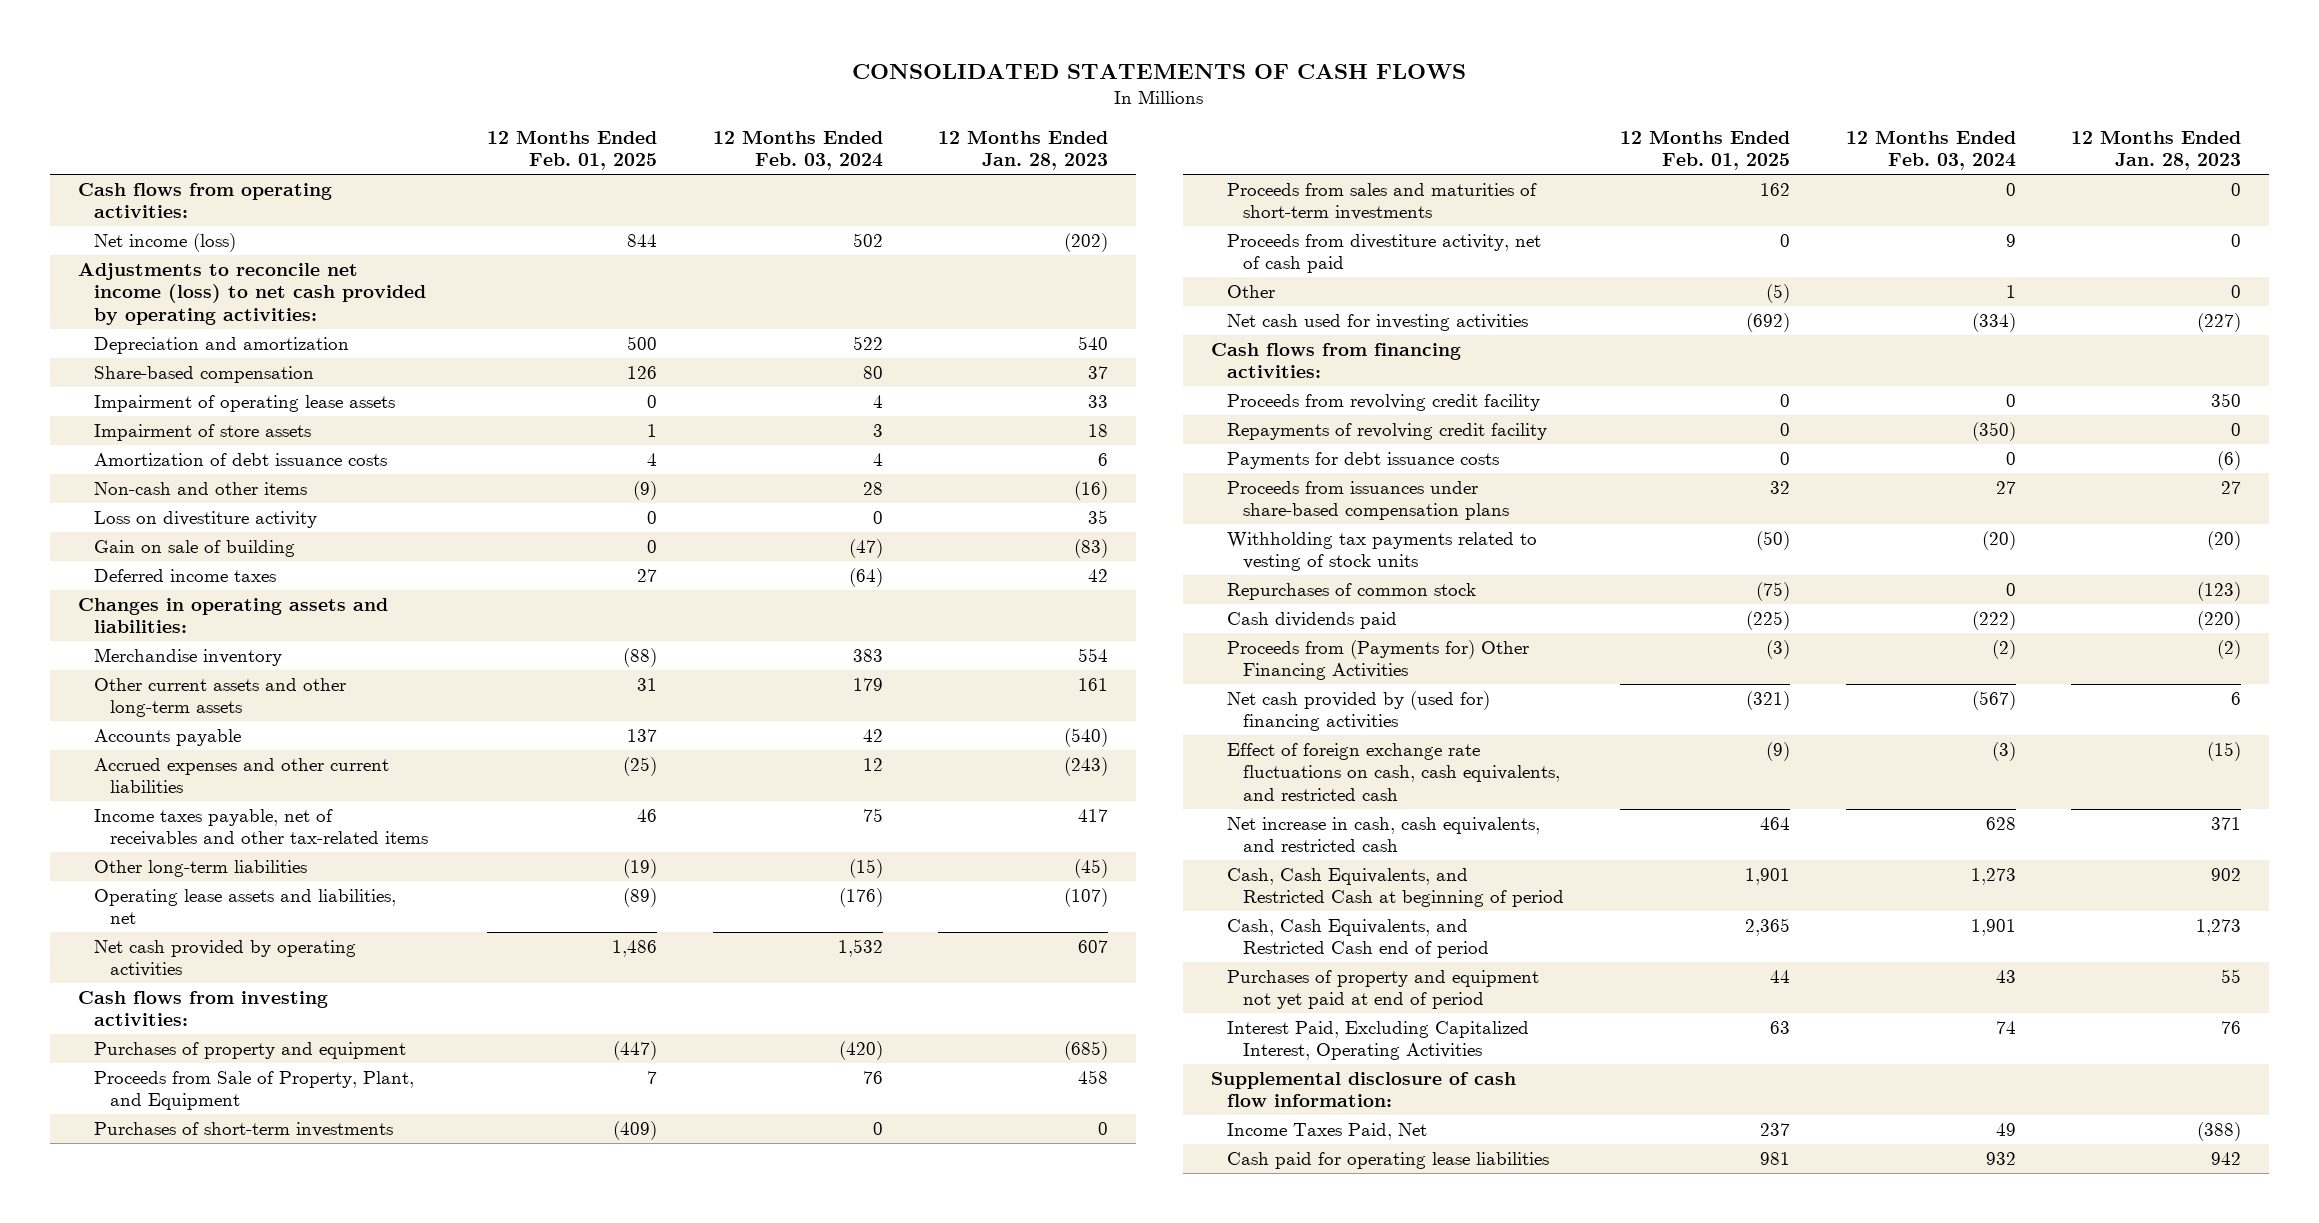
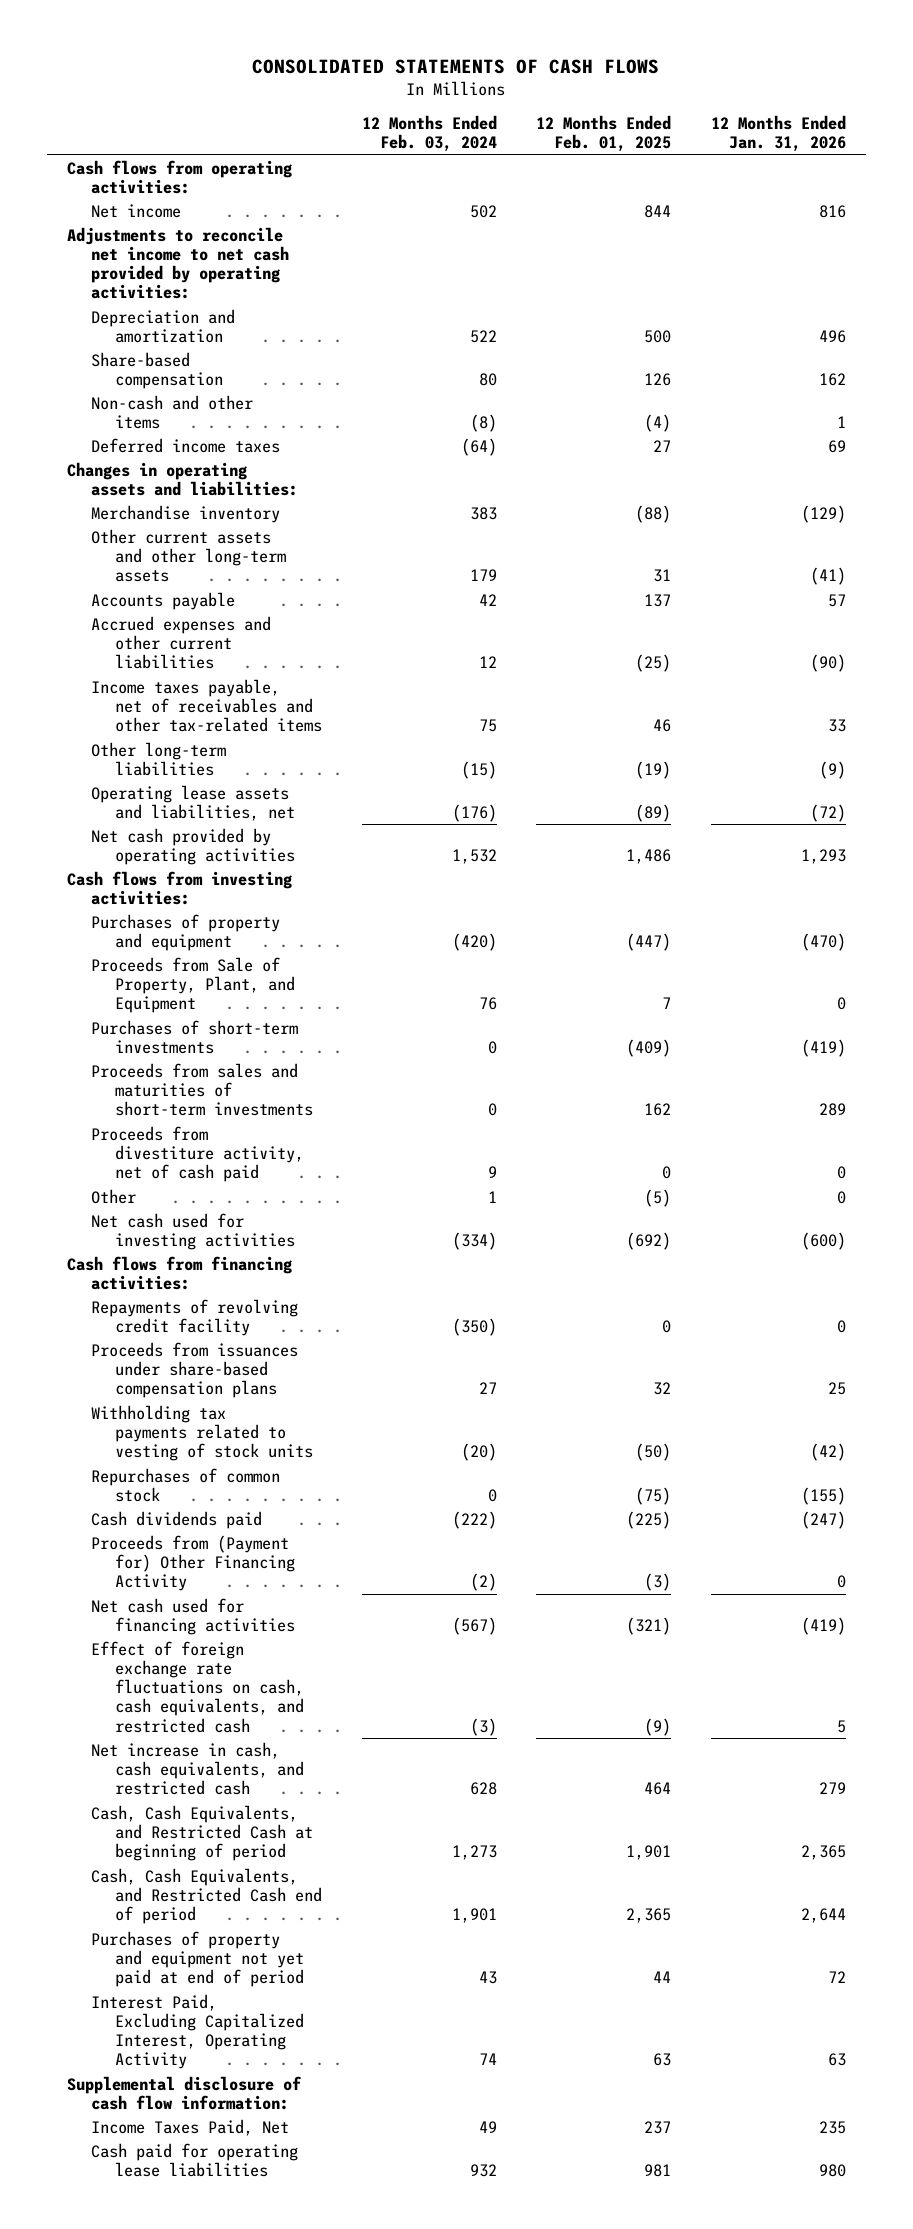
- | 12 Months Ended Feb. 01, 2025 | 12 Months Ended Feb. 03, 2024 | 12 Months Ended Jan. 28, 2023
+ | 12 Months Ended Feb. 03, 2024 | 12 Months Ended Feb. 01, 2025 | 12 Months Ended Jan. 31, 2026
- Net income (loss) | 844 | 502 | (202)
- Adjustments to reconcile net income (loss) to net cash provided by operating activities:
+ Net income | 502 | 844 | 816
+ Adjustments to reconcile net income to net cash provided by operating activities:
- Impairment of operating lease assets | 0 | 4 | 33
- Impairment of store assets | 1 | 3 | 18
- Amortization of debt issuance costs | 4 | 4 | 6
- Non-cash and other items | (9) | 28 | (16)
- Loss on divestiture activity | 0 | 0 | 35
- Gain on sale of building | 0 | (47) | (83)
+ Non-cash and other items | (8) | (4) | 1
- Proceeds from revolving credit facility | 0 | 0 | 350
- Payments for debt issuance costs | 0 | 0 | (6)
- Proceeds from (Payments for) Other Financing Activities | (3) | (2) | (2)
- Net cash provided by (used for) financing activities | (321) | (567) | 6
+ Proceeds from (Payment for) Other Financing Activity | (2) | (3) | 0
+ Net cash used for financing activities | (567) | (321) | (419)
- Interest Paid, Excluding Capitalized Interest, Operating Activities | 63 | 74 | 76
+ Interest Paid, Excluding Capitalized Interest, Operating Activity | 74 | 63 | 63

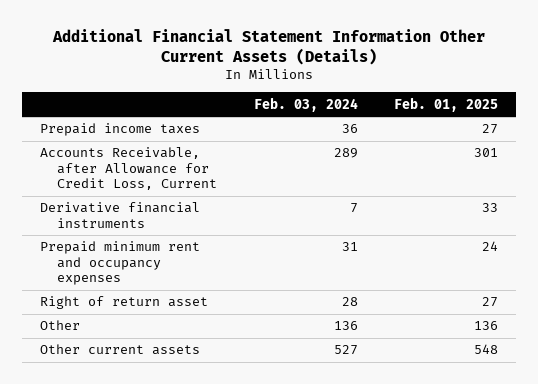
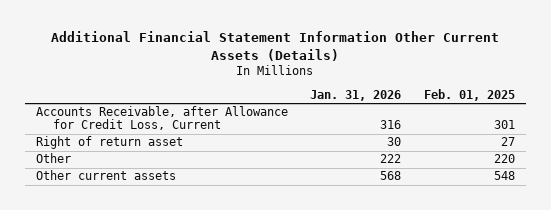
- | Feb. 03, 2024 | Feb. 01, 2025
+ | Jan. 31, 2026 | Feb. 01, 2025
- Prepaid income taxes | 36 | 27
- Derivative financial instruments | 7 | 33
- Prepaid minimum rent and occupancy expenses | 31 | 24
- Other | 136 | 136
+ Other | 222 | 220

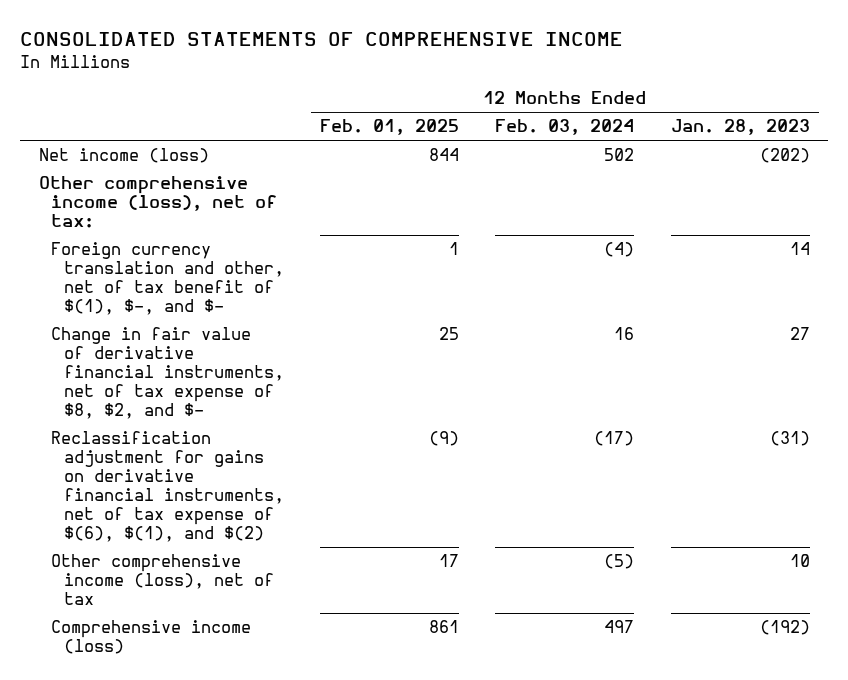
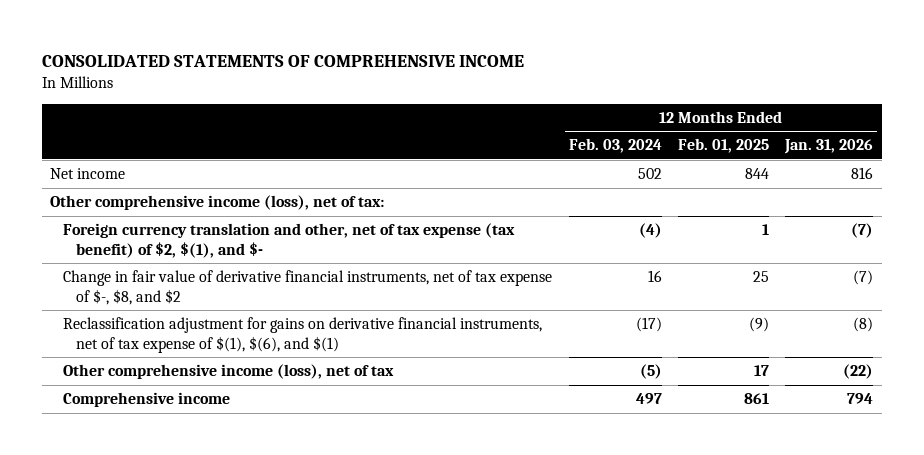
- | 12 Months Ended Feb. 01, 2025 | 12 Months Ended Feb. 03, 2024 | 12 Months Ended Jan. 28, 2023
+ | 12 Months Ended Feb. 03, 2024 | 12 Months Ended Feb. 01, 2025 | 12 Months Ended Jan. 31, 2026
- Net income (loss) | 844 | 502 | (202)
+ Net income | 502 | 844 | 816
- Foreign currency translation and other, net of tax benefit of $(1), $-, and $- | 1 | (4) | 14
- Change in fair value of derivative financial instruments, net of tax expense of $8, $2, and $- | 25 | 16 | 27
- Reclassification adjustment for gains on derivative financial instruments, net of tax expense of $(6), $(1), and $(2) | (9) | (17) | (31)
+ Foreign currency translation and other, net of tax expense (tax benefit) of $2, $(1), and $- | (4) | 1 | (7)
+ Change in fair value of derivative financial instruments, net of tax expense of $-, $8, and $2 | 16 | 25 | (7)
+ Reclassification adjustment for gains on derivative financial instruments, net of tax expense of $(1), $(6), and $(1) | (17) | (9) | (8)
- Comprehensive income (loss) | 861 | 497 | (192)
+ Comprehensive income | 497 | 861 | 794

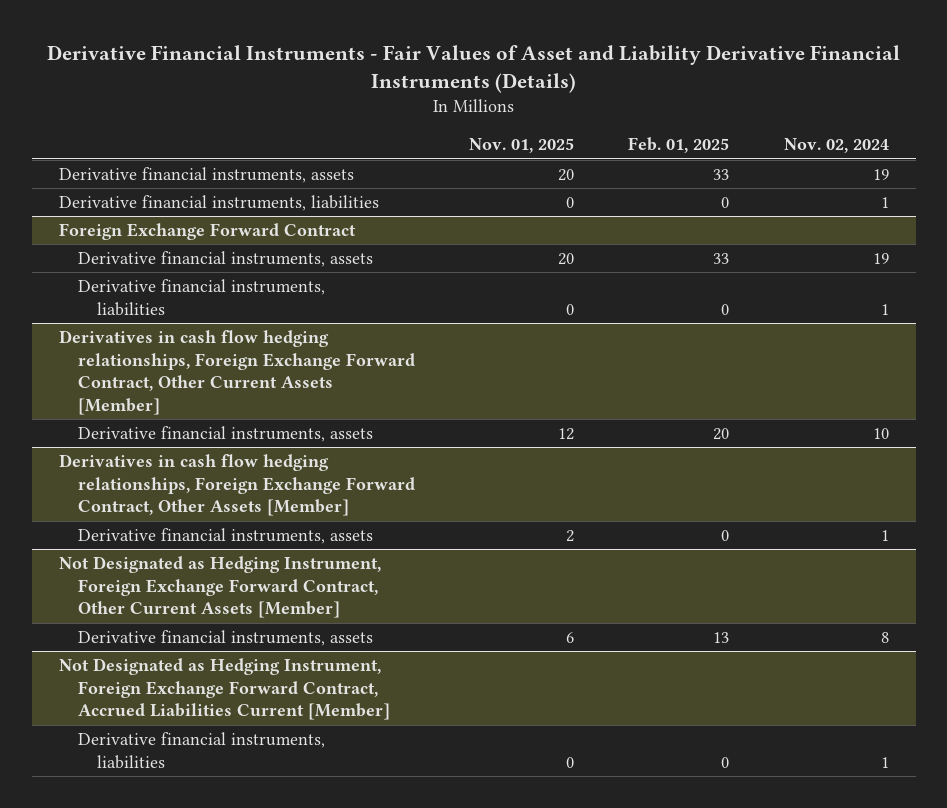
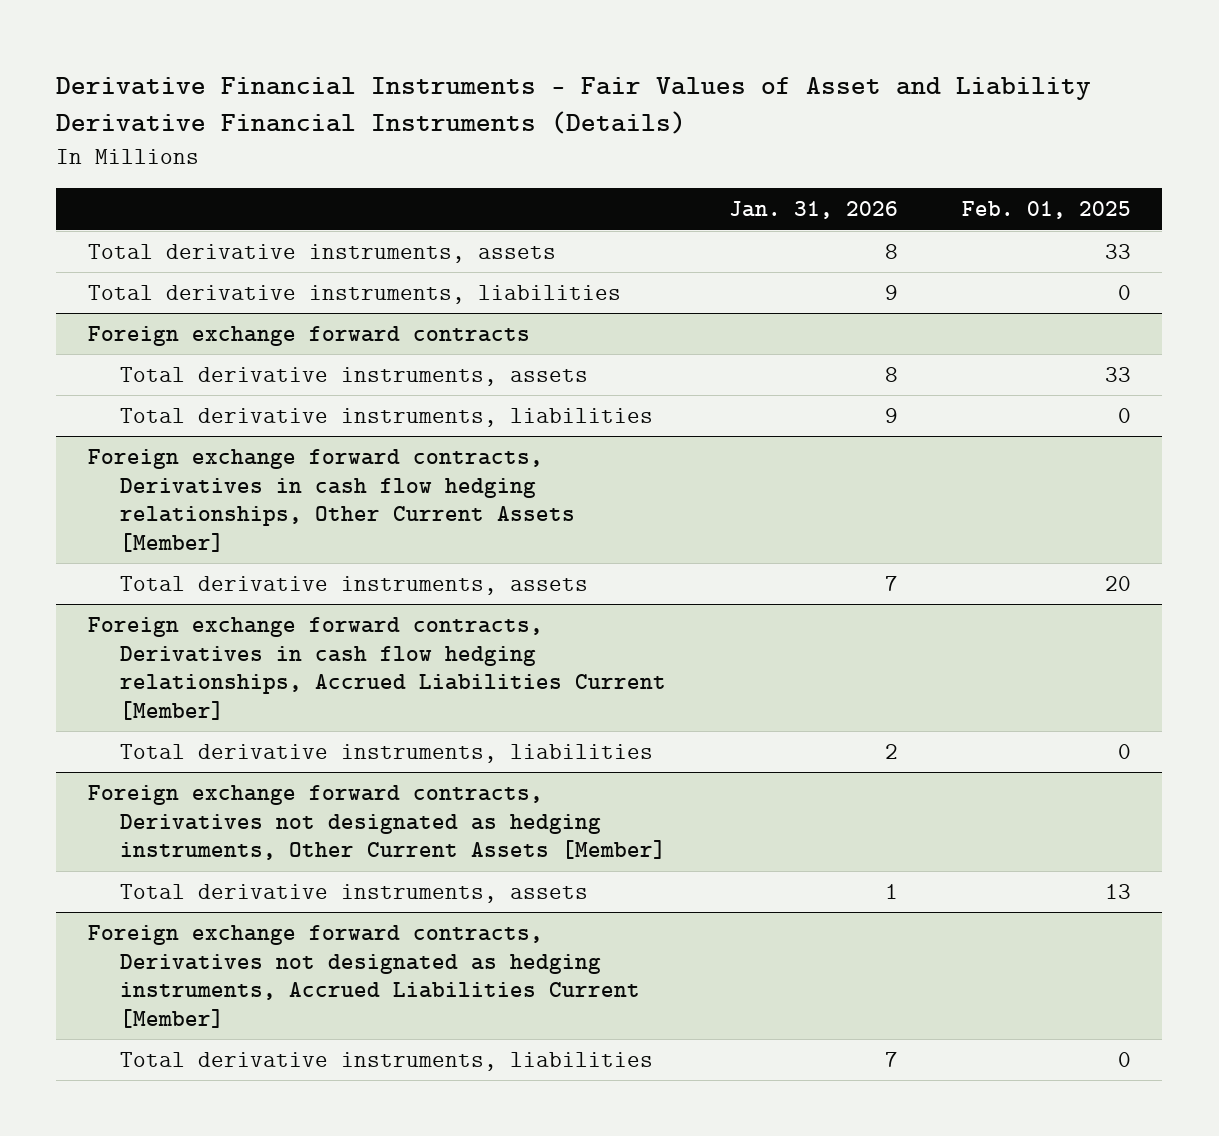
- | Nov. 01, 2025 | Feb. 01, 2025 | Nov. 02, 2024
+ | Jan. 31, 2026 | Feb. 01, 2025
- Derivative financial instruments, assets | 20 | 33 | 19
- Derivative financial instruments, liabilities | 0 | 0 | 1
- Foreign Exchange Forward Contract
- Derivative financial instruments, assets | 20 | 33 | 19
- Derivative financial instruments, liabilities | 0 | 0 | 1
- Derivatives in cash flow hedging relationships, Foreign Exchange Forward Contract, Other Current Assets [Member]
- Derivative financial instruments, assets | 12 | 20 | 10
- Derivatives in cash flow hedging relationships, Foreign Exchange Forward Contract, Other Assets [Member]
- Derivative financial instruments, assets | 2 | 0 | 1
- Not Designated as Hedging Instrument, Foreign Exchange Forward Contract, Other Current Assets [Member]
- Derivative financial instruments, assets | 6 | 13 | 8
- Not Designated as Hedging Instrument, Foreign Exchange Forward Contract, Accrued Liabilities Current [Member]
- Derivative financial instruments, liabilities | 0 | 0 | 1
+ Total derivative instruments, assets | 8 | 33
+ Total derivative instruments, liabilities | 9 | 0
+ Foreign exchange forward contracts
+ Total derivative instruments, assets | 8 | 33
+ Total derivative instruments, liabilities | 9 | 0
+ Foreign exchange forward contracts, Derivatives in cash flow hedging relationships, Other Current Assets [Member]
+ Total derivative instruments, assets | 7 | 20
+ Foreign exchange forward contracts, Derivatives in cash flow hedging relationships, Accrued Liabilities Current [Member]
+ Total derivative instruments, liabilities | 2 | 0
+ Foreign exchange forward contracts, Derivatives not designated as hedging instruments, Other Current Assets [Member]
+ Total derivative instruments, assets | 1 | 13
+ Foreign exchange forward contracts, Derivatives not designated as hedging instruments, Accrued Liabilities Current [Member]
+ Total derivative instruments, liabilities | 7 | 0

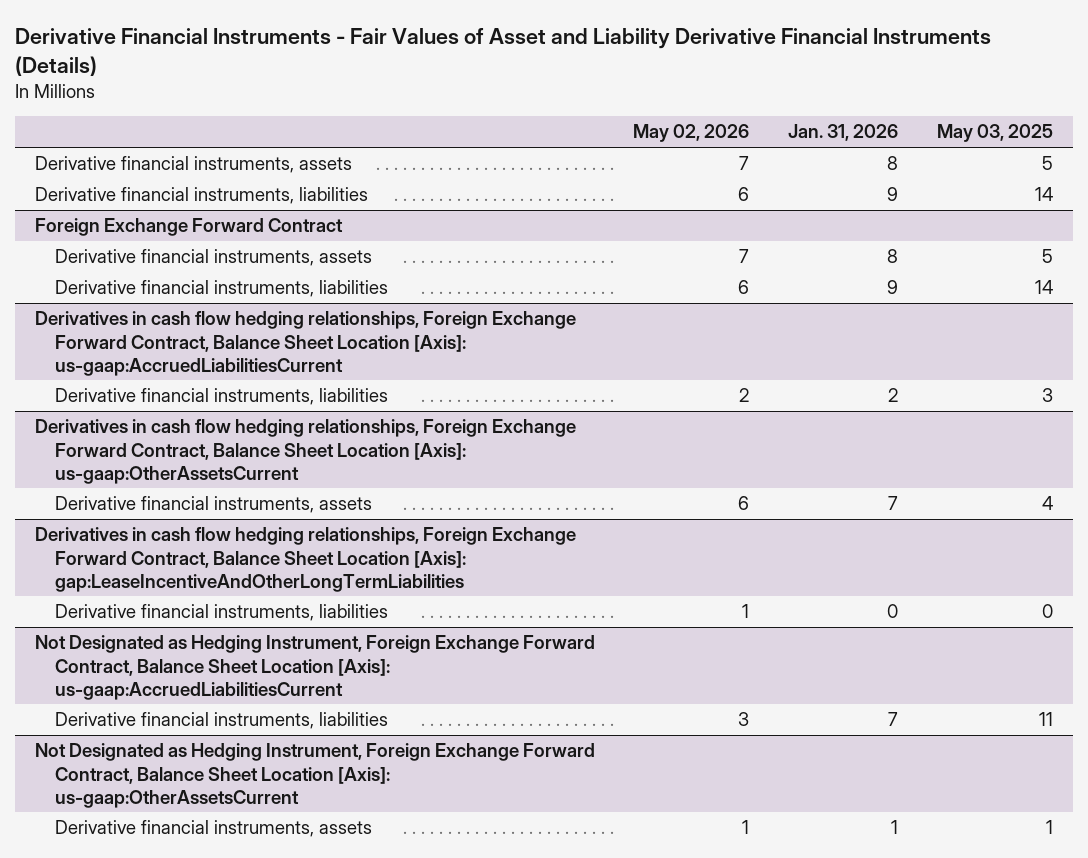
- | Jan. 31, 2026 | Feb. 01, 2025
+ | May 02, 2026 | Jan. 31, 2026 | May 03, 2025
- Total derivative instruments, assets | 8 | 33
- Total derivative instruments, liabilities | 9 | 0
- Foreign exchange forward contracts
- Total derivative instruments, assets | 8 | 33
- Total derivative instruments, liabilities | 9 | 0
- Foreign exchange forward contracts, Derivatives in cash flow hedging relationships, Other Current Assets [Member]
- Total derivative instruments, assets | 7 | 20
- Foreign exchange forward contracts, Derivatives in cash flow hedging relationships, Accrued Liabilities Current [Member]
- Total derivative instruments, liabilities | 2 | 0
- Foreign exchange forward contracts, Derivatives not designated as hedging instruments, Other Current Assets [Member]
- Total derivative instruments, assets | 1 | 13
- Foreign exchange forward contracts, Derivatives not designated as hedging instruments, Accrued Liabilities Current [Member]
- Total derivative instruments, liabilities | 7 | 0
+ Derivative financial instruments, assets | 7 | 8 | 5
+ Derivative financial instruments, liabilities | 6 | 9 | 14
+ Foreign Exchange Forward Contract
+ Derivative financial instruments, assets | 7 | 8 | 5
+ Derivative financial instruments, liabilities | 6 | 9 | 14
+ Derivatives in cash flow hedging relationships, Foreign Exchange Forward Contract, Balance Sheet Location [Axis]: us-gaap:AccruedLiabilitiesCurrent
+ Derivative financial instruments, liabilities | 2 | 2 | 3
+ Derivatives in cash flow hedging relationships, Foreign Exchange Forward Contract, Balance Sheet Location [Axis]: us-gaap:OtherAssetsCurrent
+ Derivative financial instruments, assets | 6 | 7 | 4
+ Derivatives in cash flow hedging relationships, Foreign Exchange Forward Contract, Balance Sheet Location [Axis]: gap:LeaseIncentiveAndOtherLongTermLiabilities
+ Derivative financial instruments, liabilities | 1 | 0 | 0
+ Not Designated as Hedging Instrument, Foreign Exchange Forward Contract, Balance Sheet Location [Axis]: us-gaap:AccruedLiabilitiesCurrent
+ Derivative financial instruments, liabilities | 3 | 7 | 11
+ Not Designated as Hedging Instrument, Foreign Exchange Forward Contract, Balance Sheet Location [Axis]: us-gaap:OtherAssetsCurrent
+ Derivative financial instruments, assets | 1 | 1 | 1

